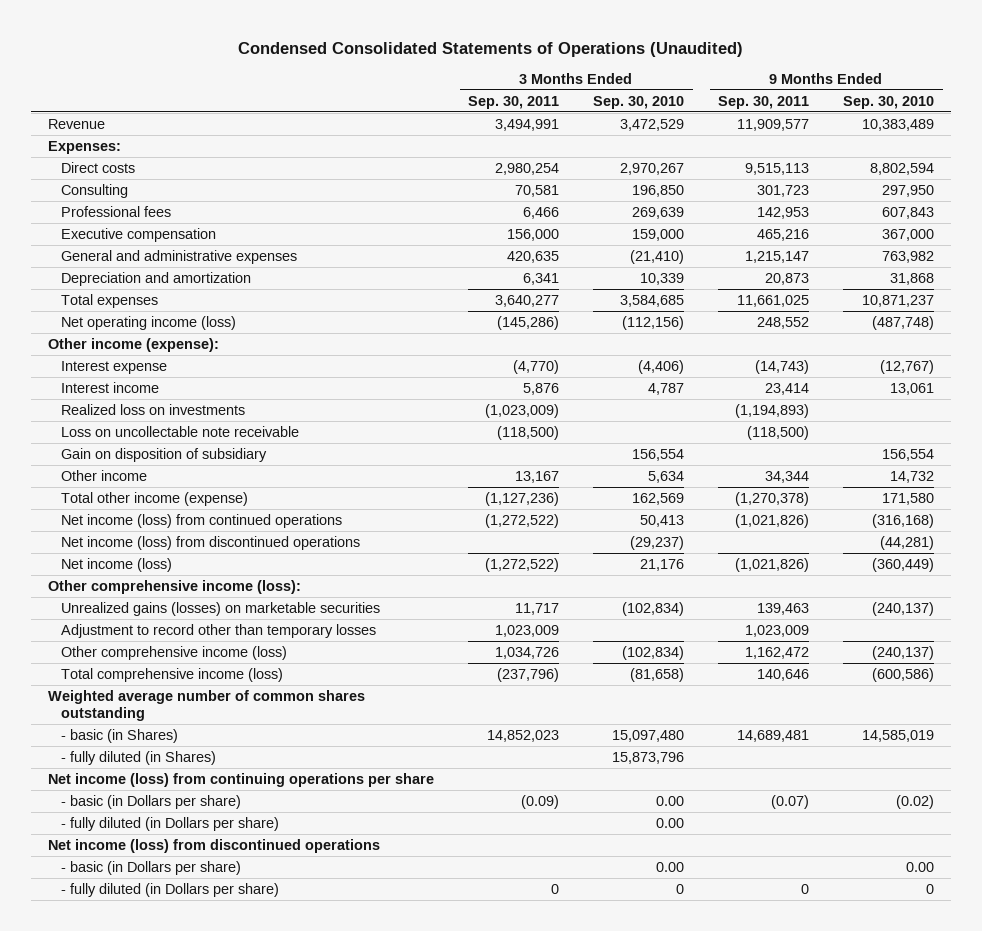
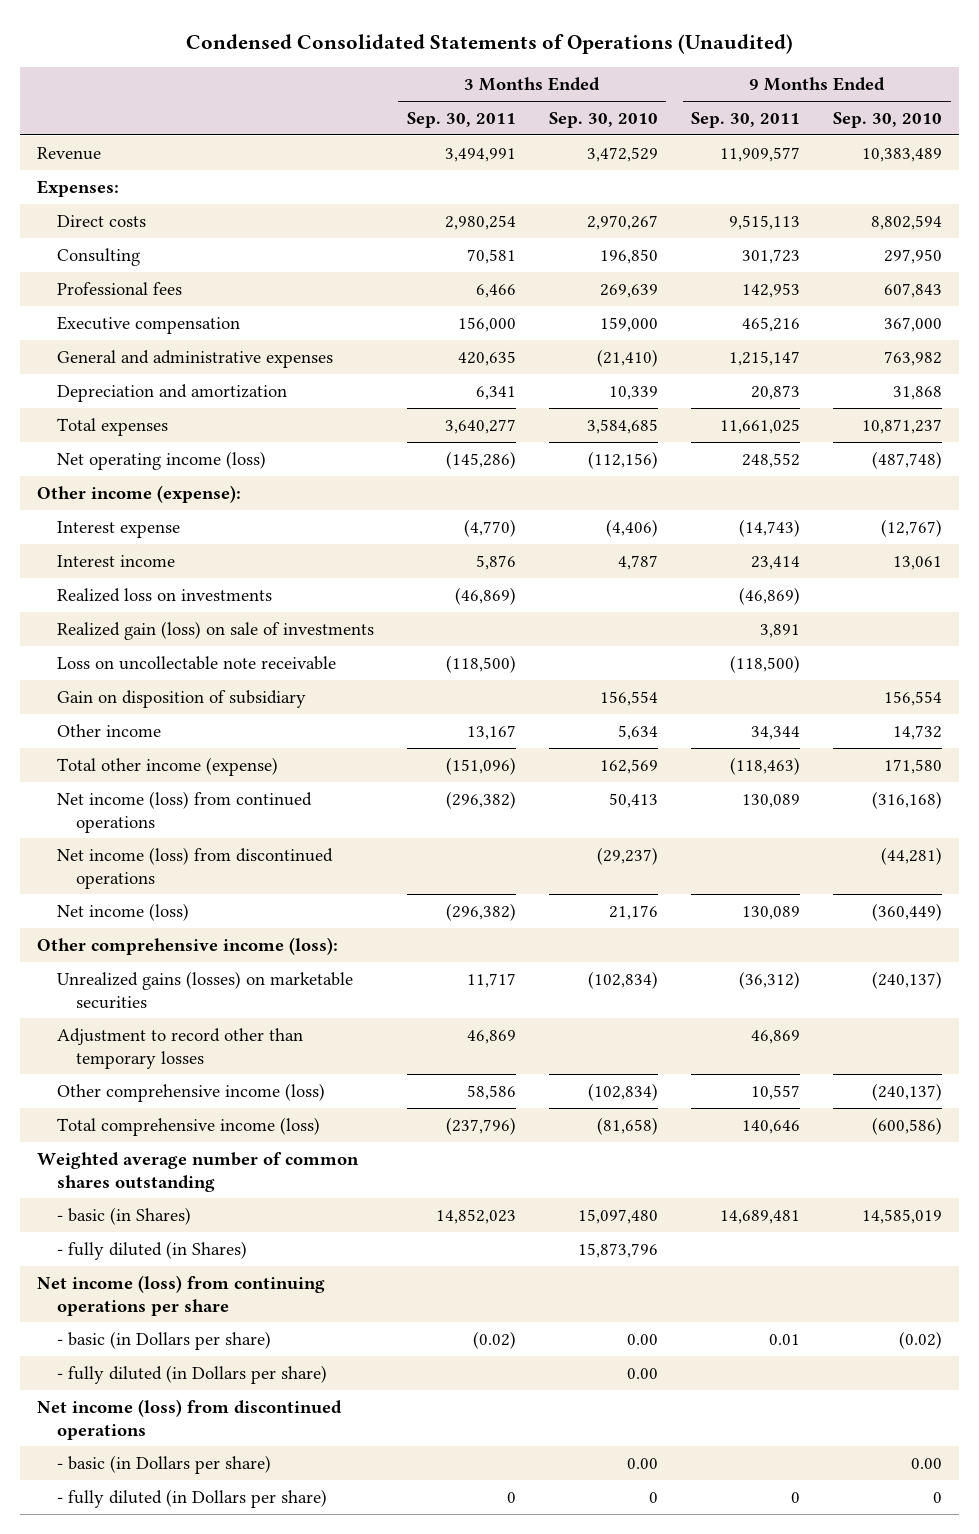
- Realized loss on investments | (1,023,009) | | (1,194,893) |
+ Realized loss on investments | (46,869) | | (46,869) |
+ Realized gain (loss) on sale of investments | | | 3,891 |
- Total other income (expense) | (1,127,236) | 162,569 | (1,270,378) | 171,580
- Net income (loss) from continued operations | (1,272,522) | 50,413 | (1,021,826) | (316,168)
+ Total other income (expense) | (151,096) | 162,569 | (118,463) | 171,580
+ Net income (loss) from continued operations | (296,382) | 50,413 | 130,089 | (316,168)
- Net income (loss) | (1,272,522) | 21,176 | (1,021,826) | (360,449)
+ Net income (loss) | (296,382) | 21,176 | 130,089 | (360,449)
- Unrealized gains (losses) on marketable securities | 11,717 | (102,834) | 139,463 | (240,137)
- Adjustment to record other than temporary losses | 1,023,009 | | 1,023,009 |
- Other comprehensive income (loss) | 1,034,726 | (102,834) | 1,162,472 | (240,137)
+ Unrealized gains (losses) on marketable securities | 11,717 | (102,834) | (36,312) | (240,137)
+ Adjustment to record other than temporary losses | 46,869 | | 46,869 |
+ Other comprehensive income (loss) | 58,586 | (102,834) | 10,557 | (240,137)
- - basic (in Dollars per share) | (0.09) | 0.00 | (0.07) | (0.02)
+ - basic (in Dollars per share) | (0.02) | 0.00 | 0.01 | (0.02)

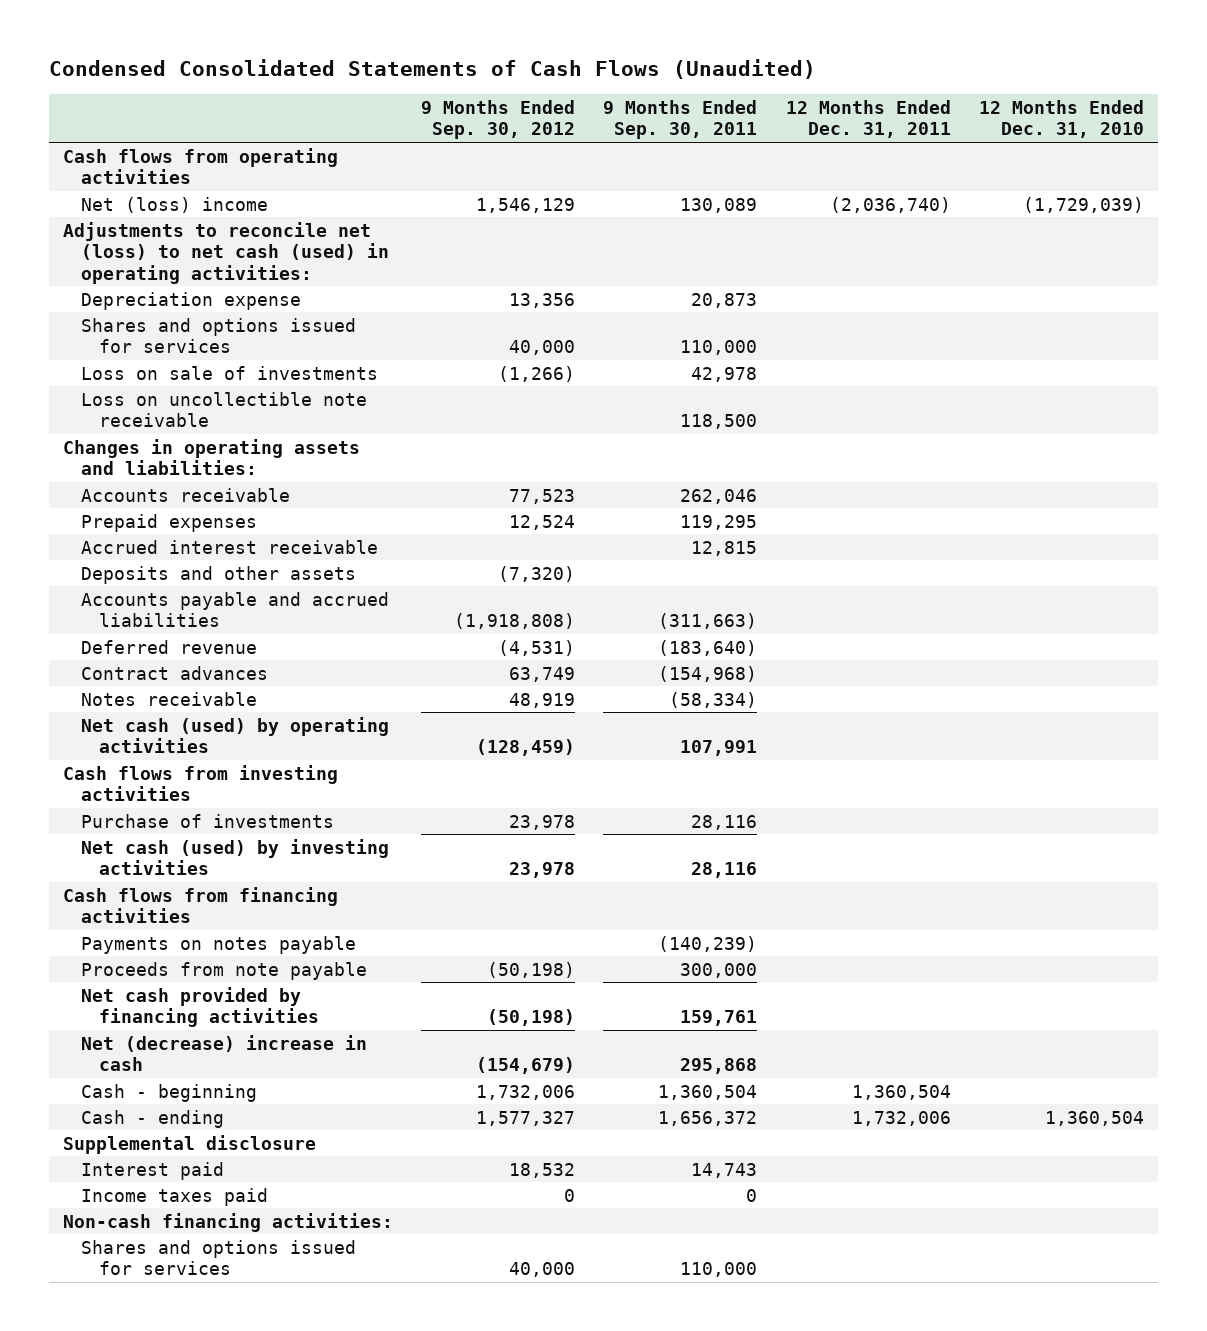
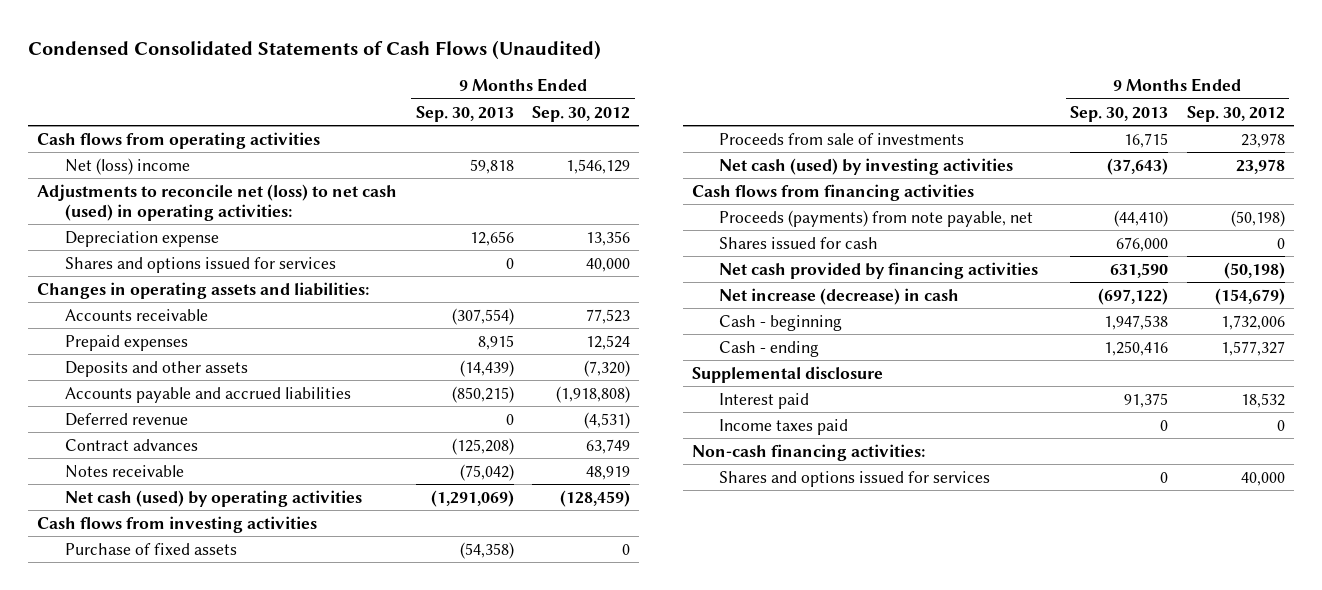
- | 9 Months Ended Sep. 30, 2012 | 9 Months Ended Sep. 30, 2011 | 12 Months Ended Dec. 31, 2011 | 12 Months Ended Dec. 31, 2010
+ | 9 Months Ended Sep. 30, 2013 | 9 Months Ended Sep. 30, 2012
- Loss on sale of investments | (1,266) | 42,978 | |
- Loss on uncollectible note receivable | | 118,500 | |
- Accrued interest receivable | | 12,815 | |
- Purchase of investments | 23,978 | 28,116 | |
+ Purchase of fixed assets | (54,358) | 0
+ Proceeds from sale of investments | 16,715 | 23,978
- Payments on notes payable | | (140,239) | |
- Proceeds from note payable | (50,198) | 300,000 | |
+ Proceeds (payments) from note payable, net | (44,410) | (50,198)
+ Shares issued for cash | 676,000 | 0
- Net (decrease) increase in cash | (154,679) | 295,868 | |
+ Net increase (decrease) in cash | (697,122) | (154,679)

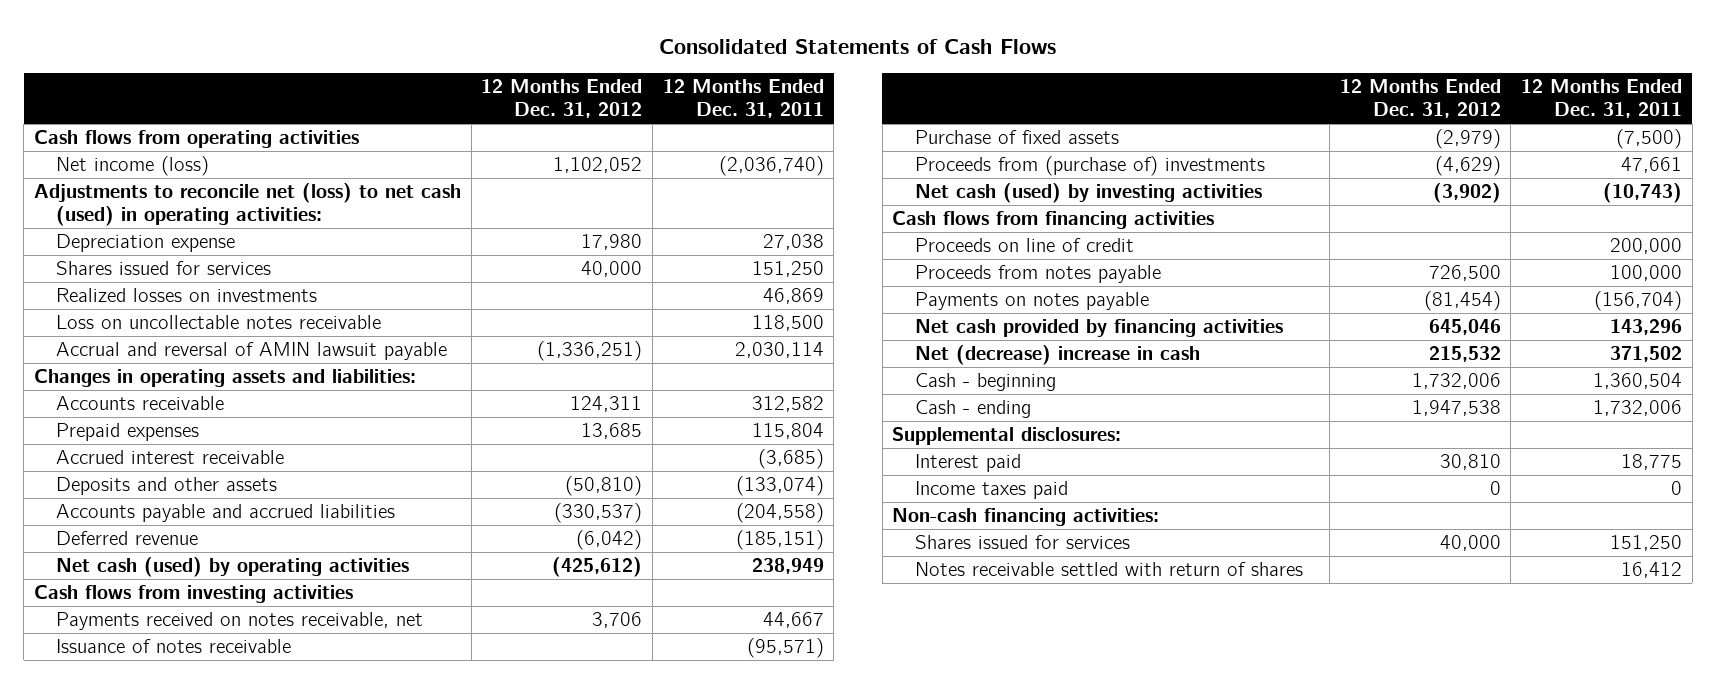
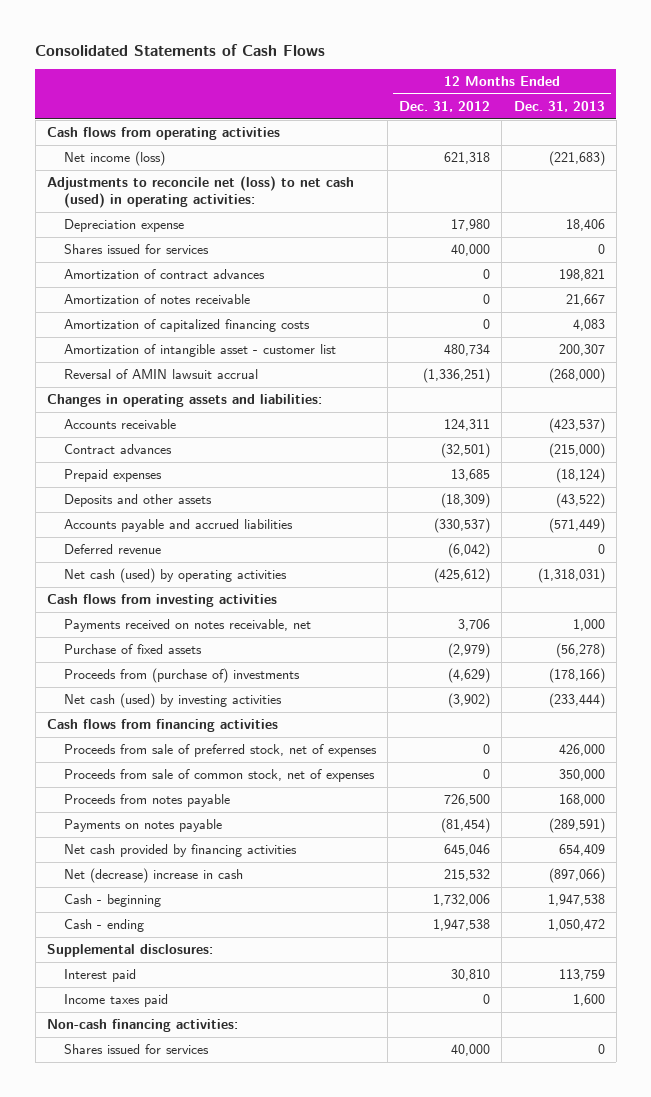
- | 12 Months Ended Dec. 31, 2012 | 12 Months Ended Dec. 31, 2011
+ | 12 Months Ended Dec. 31, 2012 | 12 Months Ended Dec. 31, 2013
- Net income (loss) | 1,102,052 | (2,036,740)
+ Net income (loss) | 621,318 | (221,683)
- Realized losses on investments | | 46,869
- Loss on uncollectable notes receivable | | 118,500
- Accrual and reversal of AMIN lawsuit payable | (1,336,251) | 2,030,114
+ Amortization of contract advances | 0 | 198,821
+ Amortization of notes receivable | 0 | 21,667
+ Amortization of capitalized financing costs | 0 | 4,083
+ Amortization of intangible asset - customer list | 480,734 | 200,307
+ Reversal of AMIN lawsuit accrual | (1,336,251) | (268,000)
+ Contract advances | (32,501) | (215,000)
- Accrued interest receivable | | (3,685)
- Deposits and other assets | (50,810) | (133,074)
+ Deposits and other assets | (18,309) | (43,522)
- Issuance of notes receivable | | (95,571)
- Proceeds on line of credit | | 200,000
+ Proceeds from sale of preferred stock, net of expenses | 0 | 426,000
+ Proceeds from sale of common stock, net of expenses | 0 | 350,000
- Notes receivable settled with return of shares | | 16,412

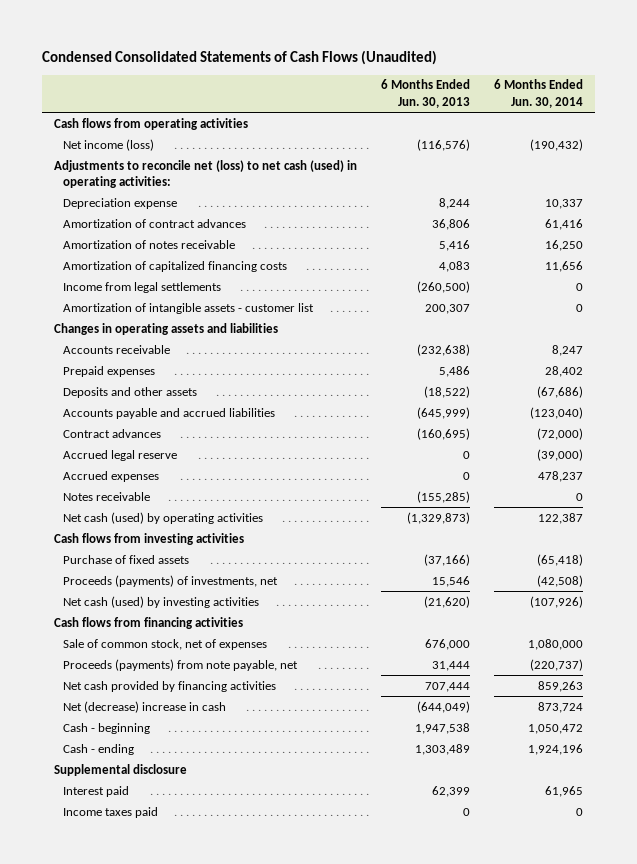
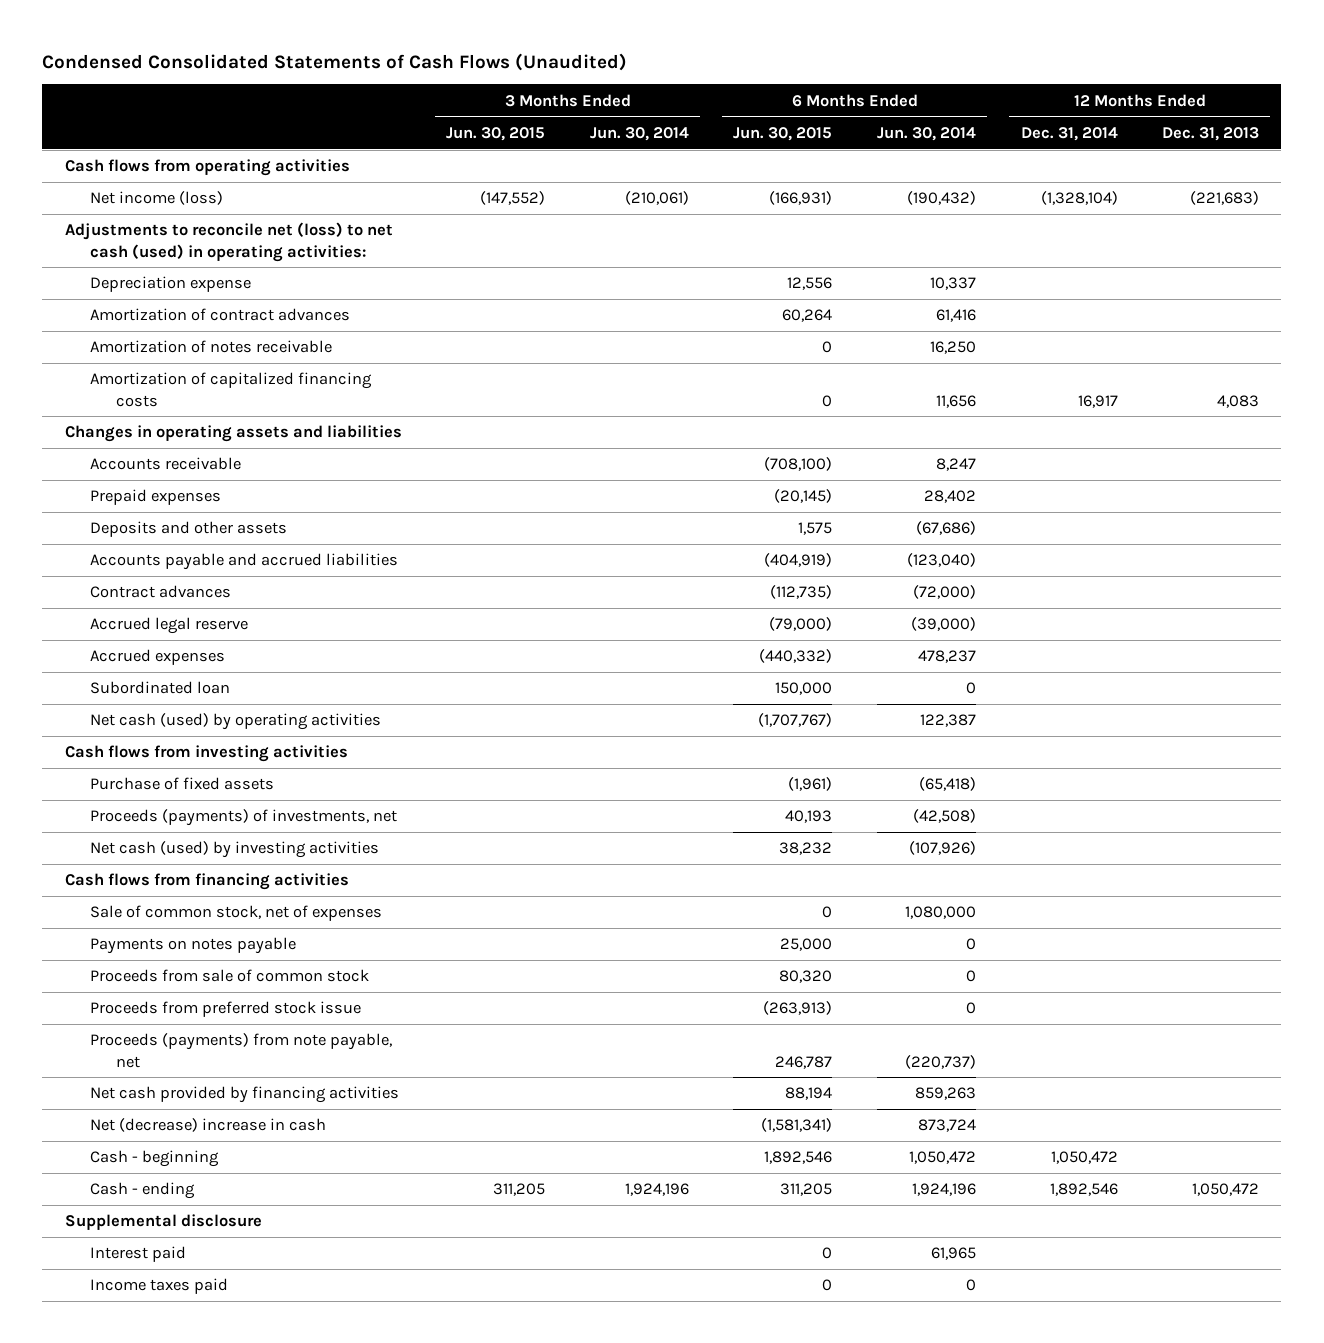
- | 6 Months Ended Jun. 30, 2013 | 6 Months Ended Jun. 30, 2014
+ | 3 Months Ended Jun. 30, 2015 | 3 Months Ended Jun. 30, 2014 | 6 Months Ended Jun. 30, 2015 | 6 Months Ended Jun. 30, 2014 | 12 Months Ended Dec. 31, 2014 | 12 Months Ended Dec. 31, 2013
- Income from legal settlements | (260,500) | 0
- Amortization of intangible assets - customer list | 200,307 | 0
- Notes receivable | (155,285) | 0
+ Subordinated loan | | | 150,000 | 0 | |
+ Payments on notes payable | | | 25,000 | 0 | |
+ Proceeds from sale of common stock | | | 80,320 | 0 | |
+ Proceeds from preferred stock issue | | | (263,913) | 0 | |

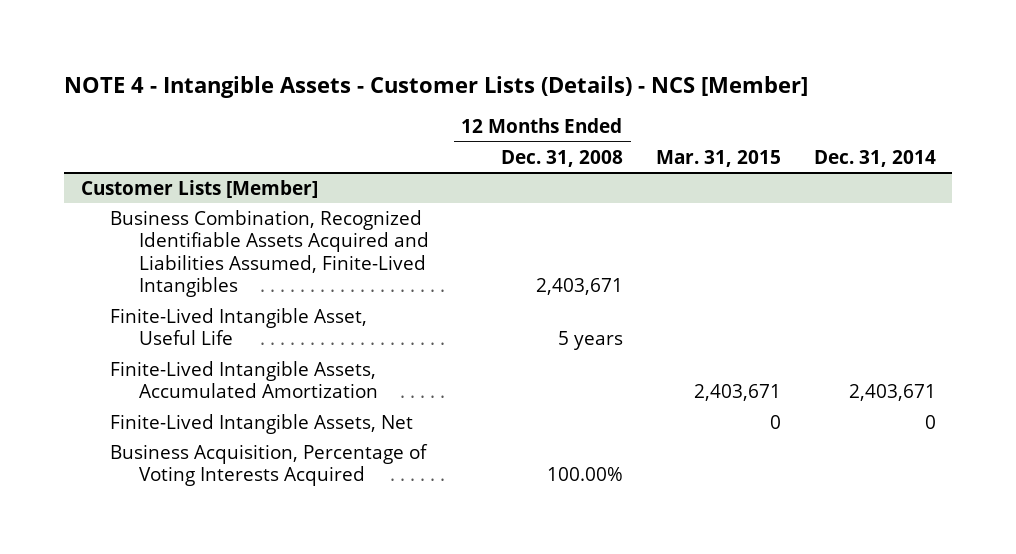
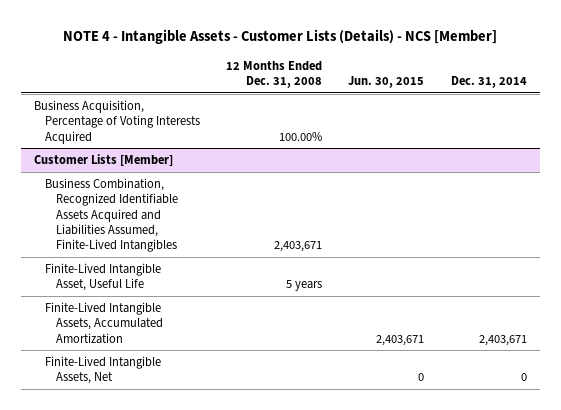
- | 12 Months Ended Dec. 31, 2008 | Mar. 31, 2015 | Dec. 31, 2014
+ | 12 Months Ended Dec. 31, 2008 | Jun. 30, 2015 | Dec. 31, 2014
+ Business Acquisition, Percentage of Voting Interests Acquired | 100.00% | |
@ Customer Lists [Member]
- Business Acquisition, Percentage of Voting Interests Acquired | 100.00% | |

